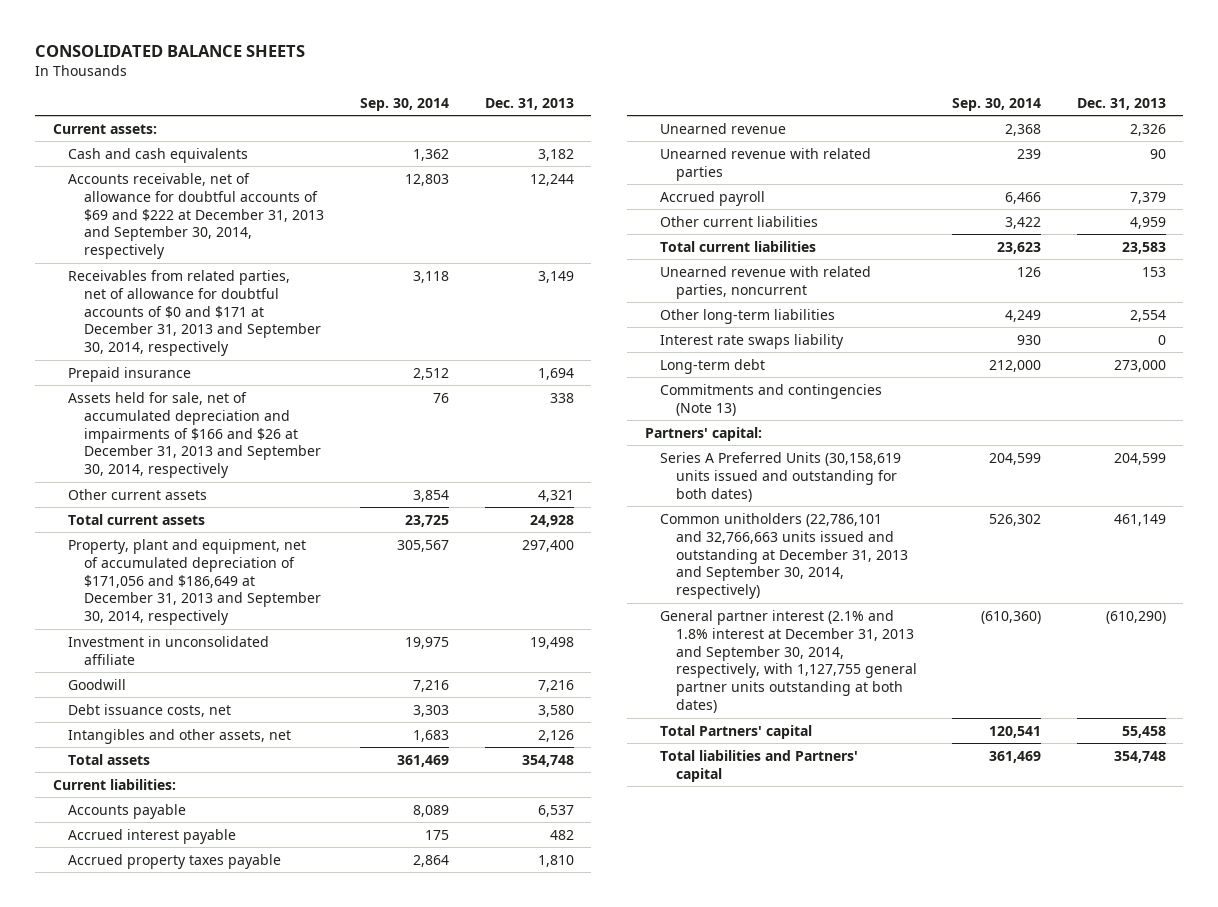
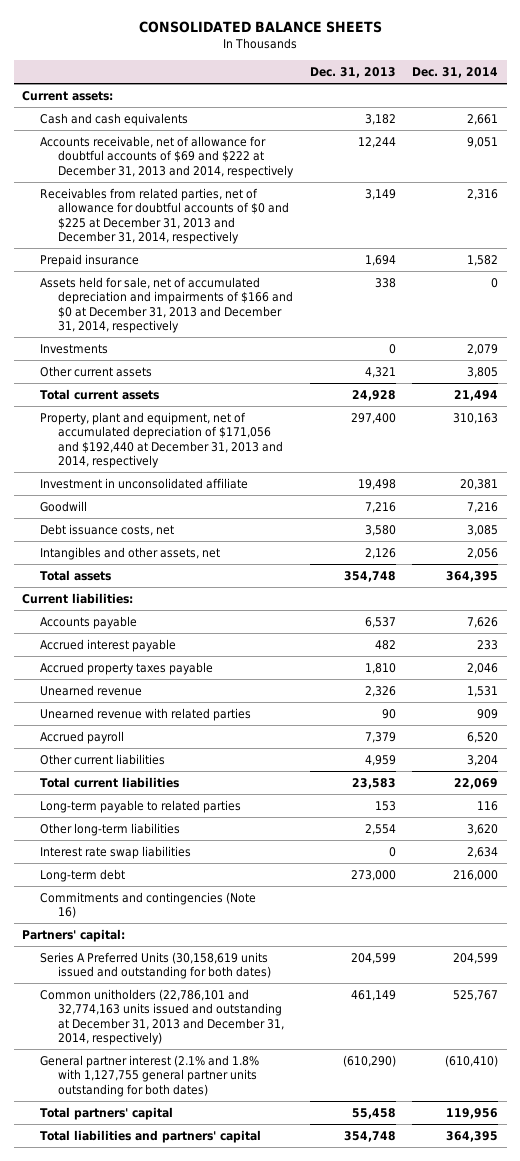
- | Sep. 30, 2014 | Dec. 31, 2013
+ | Dec. 31, 2013 | Dec. 31, 2014
- Accounts receivable, net of allowance for doubtful accounts of $69 and $222 at December 31, 2013 and September 30, 2014, respectively | 12,803 | 12,244
- Receivables from related parties, net of allowance for doubtful accounts of $0 and $171 at December 31, 2013 and September 30, 2014, respectively | 3,118 | 3,149
+ Accounts receivable, net of allowance for doubtful accounts of $69 and $222 at December 31, 2013 and 2014, respectively | 12,244 | 9,051
+ Receivables from related parties, net of allowance for doubtful accounts of $0 and $225 at December 31, 2013 and December 31, 2014, respectively | 3,149 | 2,316
- Assets held for sale, net of accumulated depreciation and impairments of $166 and $26 at December 31, 2013 and September 30, 2014, respectively | 76 | 338
+ Assets held for sale, net of accumulated depreciation and impairments of $166 and $0 at December 31, 2013 and December 31, 2014, respectively | 338 | 0
+ Investments | 0 | 2,079
- Property, plant and equipment, net of accumulated depreciation of $171,056 and $186,649 at December 31, 2013 and September 30, 2014, respectively | 305,567 | 297,400
+ Property, plant and equipment, net of accumulated depreciation of $171,056 and $192,440 at December 31, 2013 and 2014, respectively | 297,400 | 310,163
- Unearned revenue with related parties, noncurrent | 126 | 153
+ Long-term payable to related parties | 153 | 116
- Interest rate swaps liability | 930 | 0
+ Interest rate swap liabilities | 0 | 2,634
- Commitments and contingencies (Note 13)
+ Commitments and contingencies (Note 16)
- Common unitholders (22,786,101 and 32,766,663 units issued and outstanding at December 31, 2013 and September 30, 2014, respectively) | 526,302 | 461,149
- General partner interest (2.1% and 1.8% interest at December 31, 2013 and September 30, 2014, respectively, with 1,127,755 general partner units outstanding at both dates) | (610,360) | (610,290)
- Total Partners' capital | 120,541 | 55,458
- Total liabilities and Partners' capital | 361,469 | 354,748
+ Common unitholders (22,786,101 and 32,774,163 units issued and outstanding at December 31, 2013 and December 31, 2014, respectively) | 461,149 | 525,767
+ General partner interest (2.1% and 1.8% with 1,127,755 general partner units outstanding for both dates) | (610,290) | (610,410)
+ Total partners' capital | 55,458 | 119,956
+ Total liabilities and partners' capital | 354,748 | 364,395

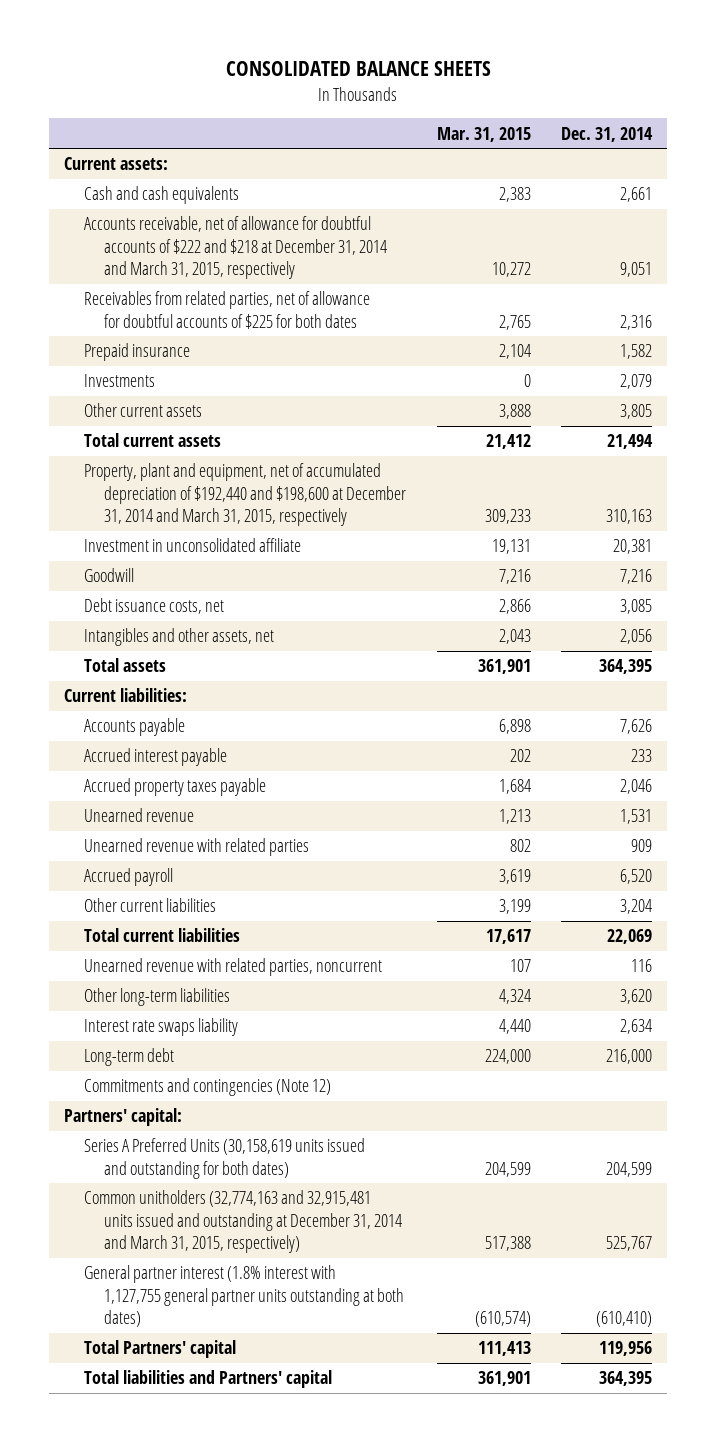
- | Dec. 31, 2013 | Dec. 31, 2014
+ | Mar. 31, 2015 | Dec. 31, 2014
- Accounts receivable, net of allowance for doubtful accounts of $69 and $222 at December 31, 2013 and 2014, respectively | 12,244 | 9,051
- Receivables from related parties, net of allowance for doubtful accounts of $0 and $225 at December 31, 2013 and December 31, 2014, respectively | 3,149 | 2,316
+ Accounts receivable, net of allowance for doubtful accounts of $222 and $218 at December 31, 2014 and March 31, 2015, respectively | 10,272 | 9,051
+ Receivables from related parties, net of allowance for doubtful accounts of $225 for both dates | 2,765 | 2,316
- Assets held for sale, net of accumulated depreciation and impairments of $166 and $0 at December 31, 2013 and December 31, 2014, respectively | 338 | 0
- Property, plant and equipment, net of accumulated depreciation of $171,056 and $192,440 at December 31, 2013 and 2014, respectively | 297,400 | 310,163
+ Property, plant and equipment, net of accumulated depreciation of $192,440 and $198,600 at December 31, 2014 and March 31, 2015, respectively | 309,233 | 310,163
- Long-term payable to related parties | 153 | 116
+ Unearned revenue with related parties, noncurrent | 107 | 116
- Interest rate swap liabilities | 0 | 2,634
+ Interest rate swaps liability | 4,440 | 2,634
- Commitments and contingencies (Note 16)
+ Commitments and contingencies (Note 12)
- Common unitholders (22,786,101 and 32,774,163 units issued and outstanding at December 31, 2013 and December 31, 2014, respectively) | 461,149 | 525,767
- General partner interest (2.1% and 1.8% with 1,127,755 general partner units outstanding for both dates) | (610,290) | (610,410)
- Total partners' capital | 55,458 | 119,956
- Total liabilities and partners' capital | 354,748 | 364,395
+ Common unitholders (32,774,163 and 32,915,481 units issued and outstanding at December 31, 2014 and March 31, 2015, respectively) | 517,388 | 525,767
+ General partner interest (1.8% interest with 1,127,755 general partner units outstanding at both dates) | (610,574) | (610,410)
+ Total Partners' capital | 111,413 | 119,956
+ Total liabilities and Partners' capital | 361,901 | 364,395

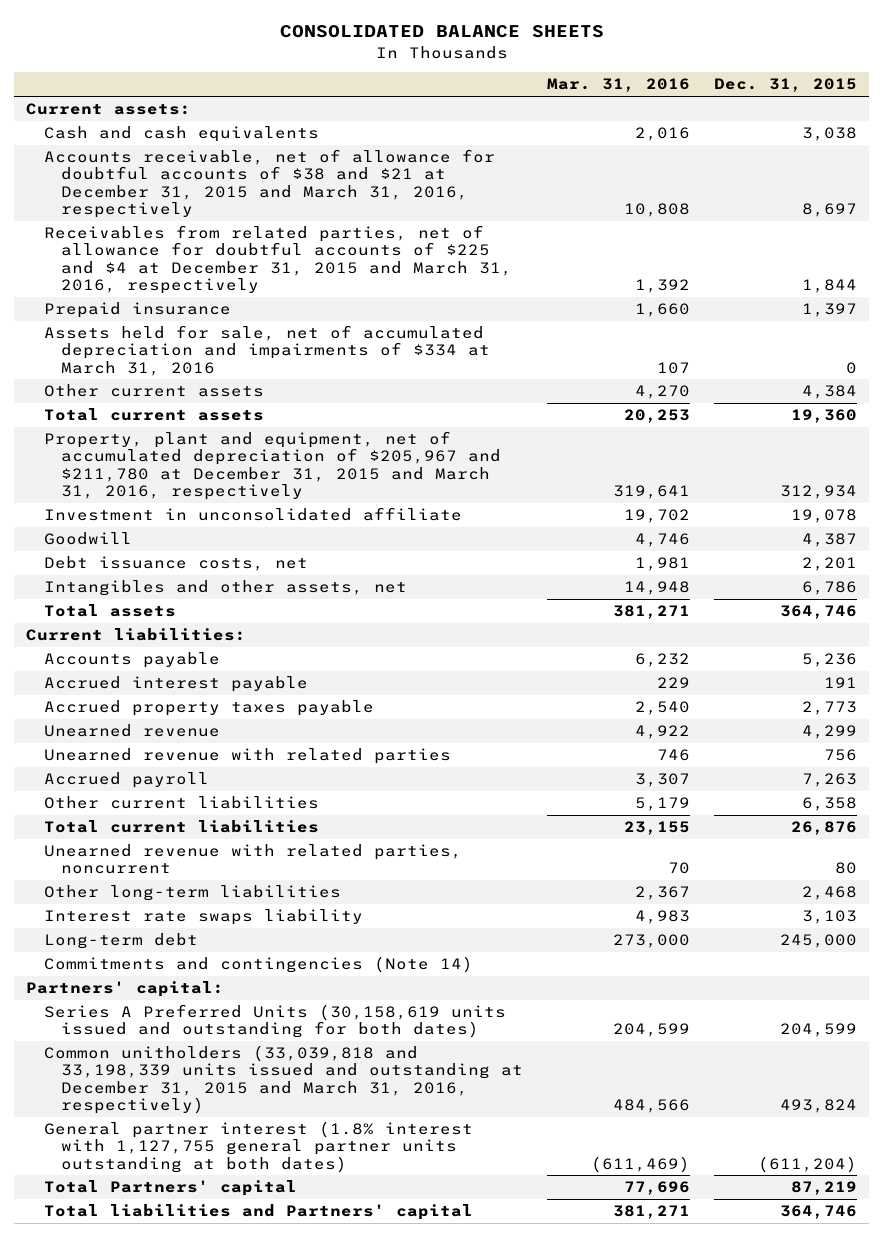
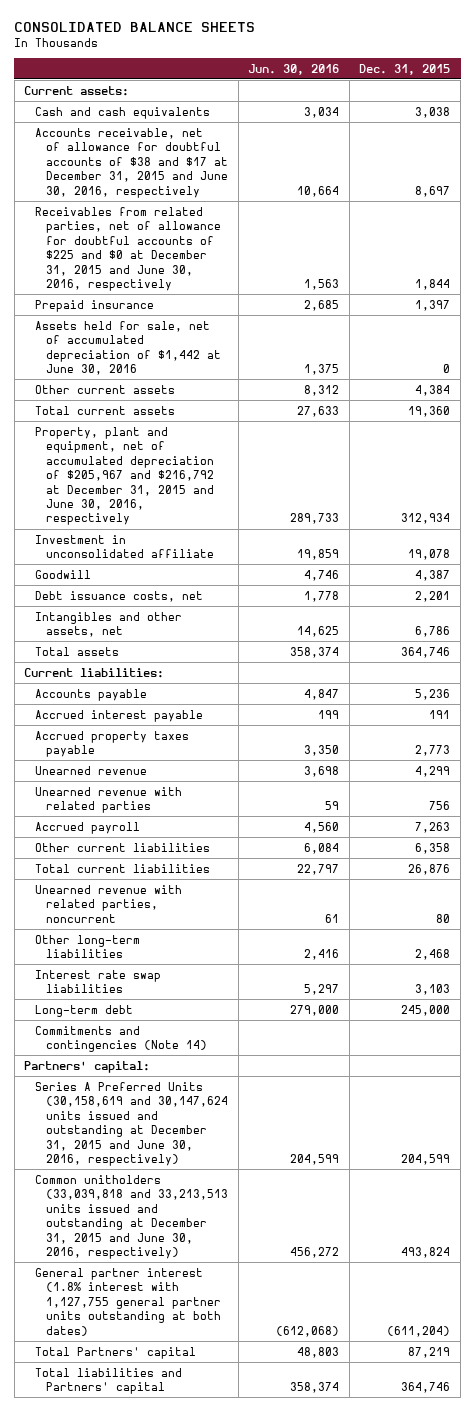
- | Mar. 31, 2016 | Dec. 31, 2015
+ | Jun. 30, 2016 | Dec. 31, 2015
- Accounts receivable, net of allowance for doubtful accounts of $38 and $21 at December 31, 2015 and March 31, 2016, respectively | 10,808 | 8,697
- Receivables from related parties, net of allowance for doubtful accounts of $225 and $4 at December 31, 2015 and March 31, 2016, respectively | 1,392 | 1,844
+ Accounts receivable, net of allowance for doubtful accounts of $38 and $17 at December 31, 2015 and June 30, 2016, respectively | 10,664 | 8,697
+ Receivables from related parties, net of allowance for doubtful accounts of $225 and $0 at December 31, 2015 and June 30, 2016, respectively | 1,563 | 1,844
- Assets held for sale, net of accumulated depreciation and impairments of $334 at March 31, 2016 | 107 | 0
+ Assets held for sale, net of accumulated depreciation of $1,442 at June 30, 2016 | 1,375 | 0
- Property, plant and equipment, net of accumulated depreciation of $205,967 and $211,780 at December 31, 2015 and March 31, 2016, respectively | 319,641 | 312,934
+ Property, plant and equipment, net of accumulated depreciation of $205,967 and $216,792 at December 31, 2015 and June 30, 2016, respectively | 289,733 | 312,934
- Interest rate swaps liability | 4,983 | 3,103
+ Interest rate swap liabilities | 5,297 | 3,103
- Series A Preferred Units (30,158,619 units issued and outstanding for both dates) | 204,599 | 204,599
- Common unitholders (33,039,818 and 33,198,339 units issued and outstanding at December 31, 2015 and March 31, 2016, respectively) | 484,566 | 493,824
+ Series A Preferred Units (30,158,619 and 30,147,624 units issued and outstanding at December 31, 2015 and June 30, 2016, respectively) | 204,599 | 204,599
+ Common unitholders (33,039,818 and 33,213,513 units issued and outstanding at December 31, 2015 and June 30, 2016, respectively) | 456,272 | 493,824

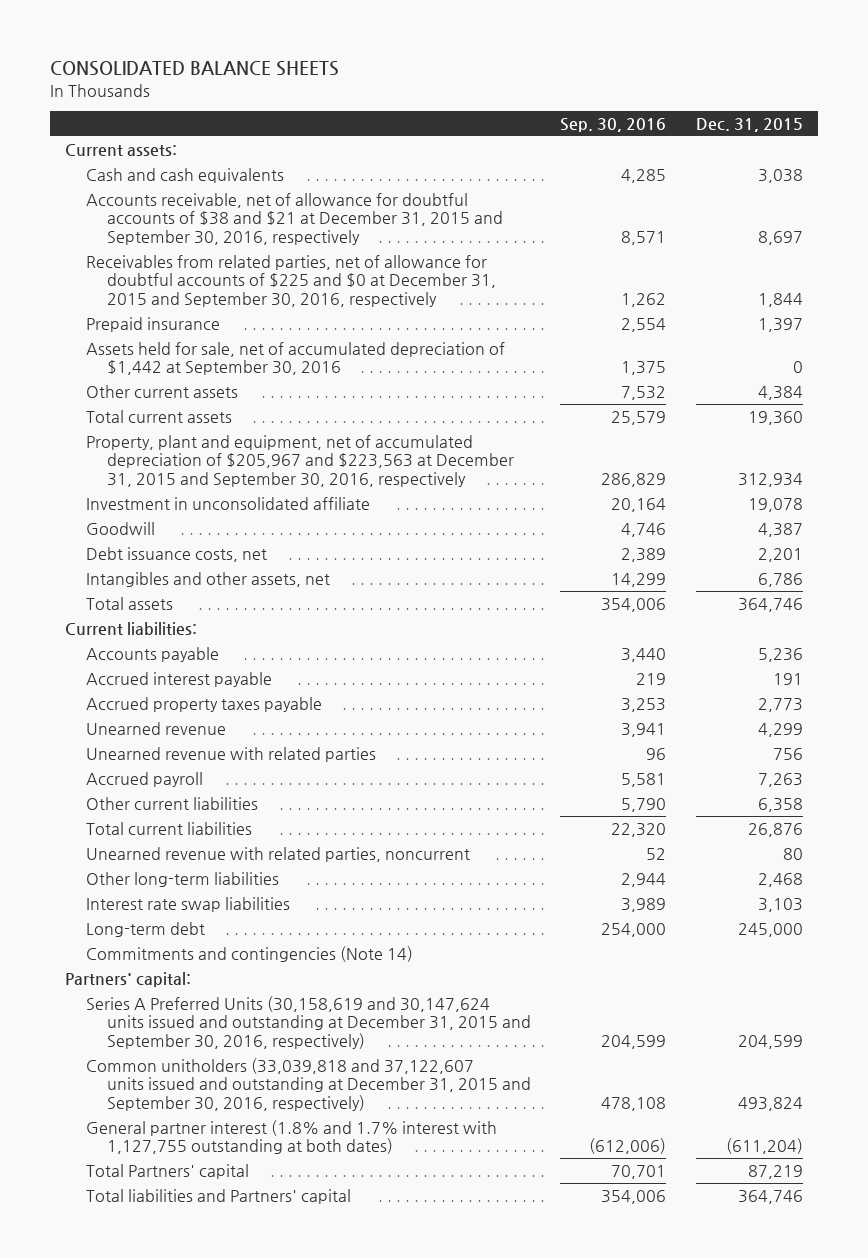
- | Jun. 30, 2016 | Dec. 31, 2015
+ | Sep. 30, 2016 | Dec. 31, 2015
- Accounts receivable, net of allowance for doubtful accounts of $38 and $17 at December 31, 2015 and June 30, 2016, respectively | 10,664 | 8,697
- Receivables from related parties, net of allowance for doubtful accounts of $225 and $0 at December 31, 2015 and June 30, 2016, respectively | 1,563 | 1,844
+ Accounts receivable, net of allowance for doubtful accounts of $38 and $21 at December 31, 2015 and September 30, 2016, respectively | 8,571 | 8,697
+ Receivables from related parties, net of allowance for doubtful accounts of $225 and $0 at December 31, 2015 and September 30, 2016, respectively | 1,262 | 1,844
- Assets held for sale, net of accumulated depreciation of $1,442 at June 30, 2016 | 1,375 | 0
+ Assets held for sale, net of accumulated depreciation of $1,442 at September 30, 2016 | 1,375 | 0
- Property, plant and equipment, net of accumulated depreciation of $205,967 and $216,792 at December 31, 2015 and June 30, 2016, respectively | 289,733 | 312,934
+ Property, plant and equipment, net of accumulated depreciation of $205,967 and $223,563 at December 31, 2015 and September 30, 2016, respectively | 286,829 | 312,934
- Series A Preferred Units (30,158,619 and 30,147,624 units issued and outstanding at December 31, 2015 and June 30, 2016, respectively) | 204,599 | 204,599
- Common unitholders (33,039,818 and 33,213,513 units issued and outstanding at December 31, 2015 and June 30, 2016, respectively) | 456,272 | 493,824
- General partner interest (1.8% interest with 1,127,755 general partner units outstanding at both dates) | (612,068) | (611,204)
+ Series A Preferred Units (30,158,619 and 30,147,624 units issued and outstanding at December 31, 2015 and September 30, 2016, respectively) | 204,599 | 204,599
+ Common unitholders (33,039,818 and 37,122,607 units issued and outstanding at December 31, 2015 and September 30, 2016, respectively) | 478,108 | 493,824
+ General partner interest (1.8% and 1.7% interest with 1,127,755 outstanding at both dates) | (612,006) | (611,204)

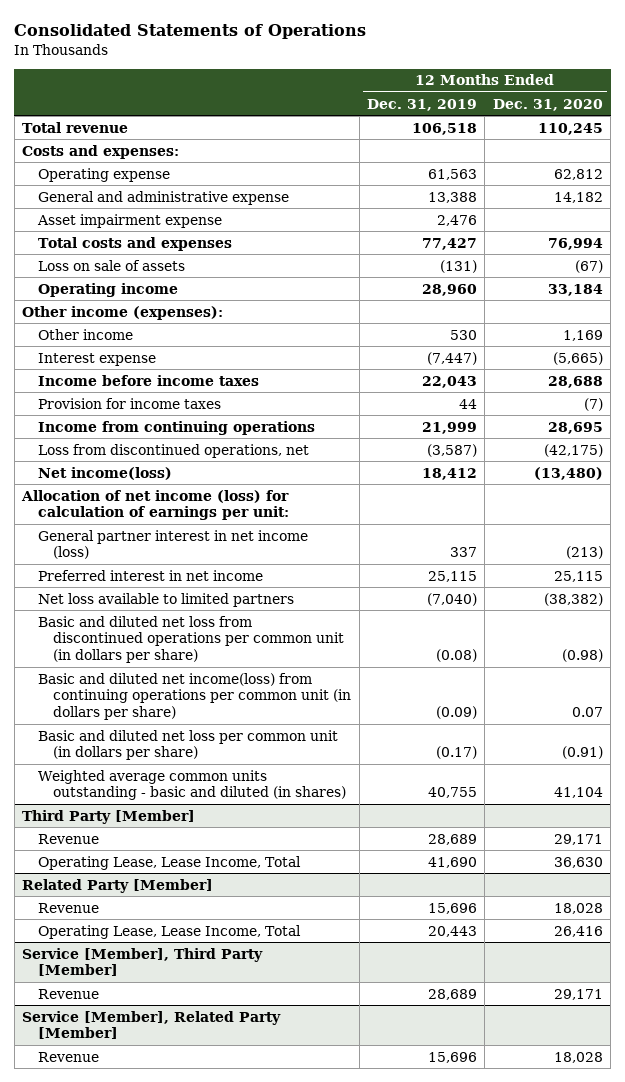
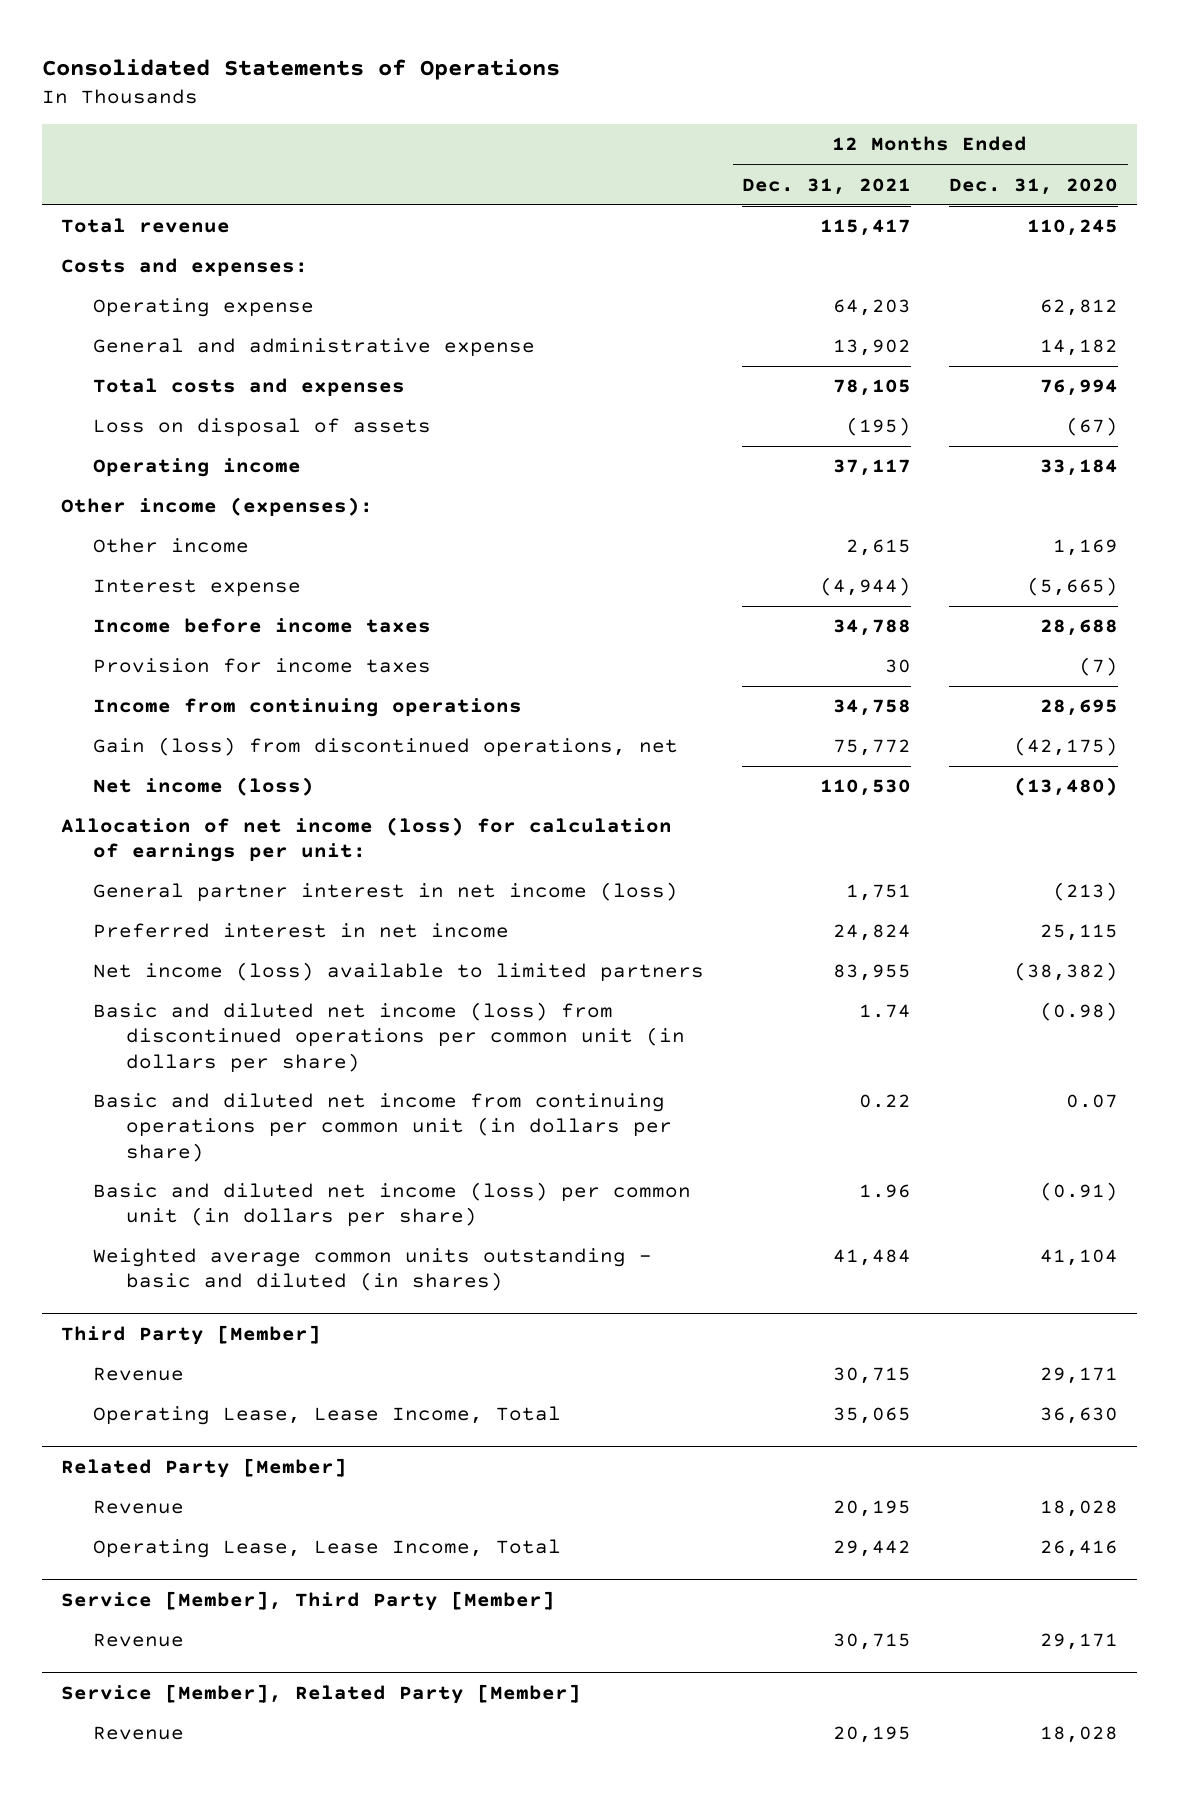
- | 12 Months Ended Dec. 31, 2019 | 12 Months Ended Dec. 31, 2020
+ | 12 Months Ended Dec. 31, 2021 | 12 Months Ended Dec. 31, 2020
- Asset impairment expense | 2,476 |
- Loss on sale of assets | (131) | (67)
+ Loss on disposal of assets | (195) | (67)
- Loss from discontinued operations, net | (3,587) | (42,175)
- Net income(loss) | 18,412 | (13,480)
+ Gain (loss) from discontinued operations, net | 75,772 | (42,175)
+ Net income (loss) | 110,530 | (13,480)
- Net loss available to limited partners | (7,040) | (38,382)
- Basic and diluted net loss from discontinued operations per common unit (in dollars per share) | (0.08) | (0.98)
- Basic and diluted net income(loss) from continuing operations per common unit (in dollars per share) | (0.09) | 0.07
- Basic and diluted net loss per common unit (in dollars per share) | (0.17) | (0.91)
+ Net income (loss) available to limited partners | 83,955 | (38,382)
+ Basic and diluted net income (loss) from discontinued operations per common unit (in dollars per share) | 1.74 | (0.98)
+ Basic and diluted net income from continuing operations per common unit (in dollars per share) | 0.22 | 0.07
+ Basic and diluted net income (loss) per common unit (in dollars per share) | 1.96 | (0.91)

